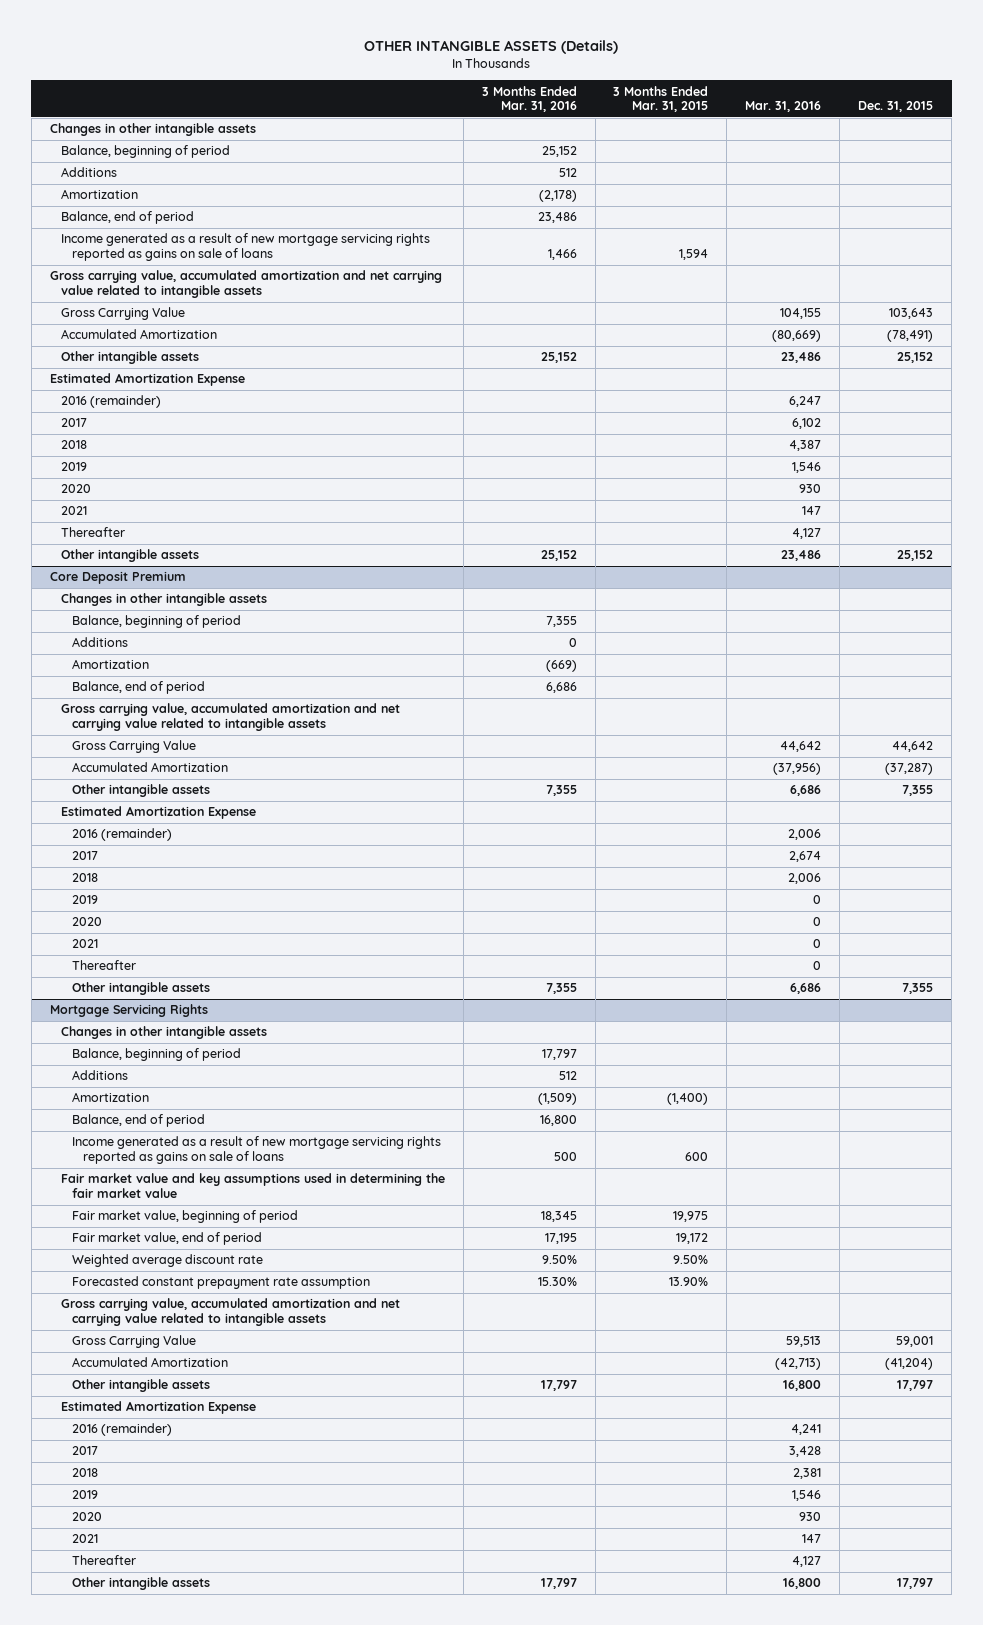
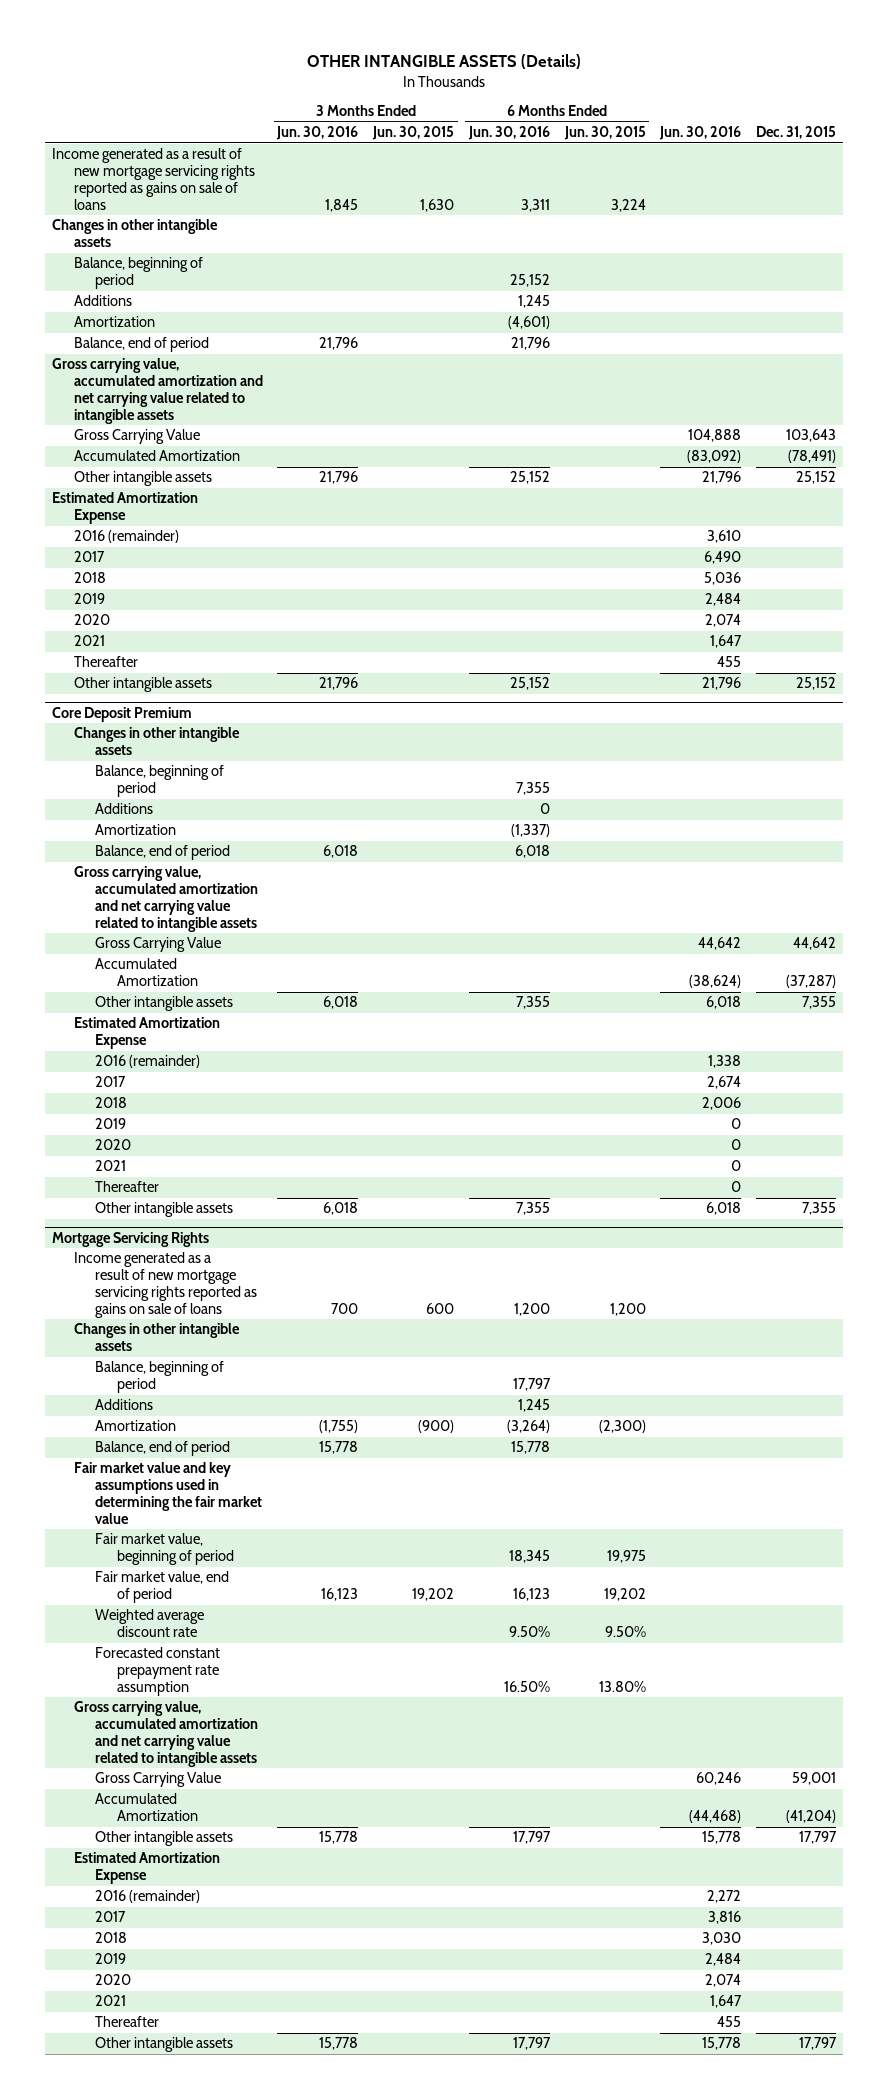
- | 3 Months Ended Mar. 31, 2016 | 3 Months Ended Mar. 31, 2015 | Mar. 31, 2016 | Dec. 31, 2015
+ | 3 Months Ended Jun. 30, 2016 | 3 Months Ended Jun. 30, 2015 | 6 Months Ended Jun. 30, 2016 | 6 Months Ended Jun. 30, 2015 | Jun. 30, 2016 | Dec. 31, 2015
moved up: Income generated as a result of new mortgage servicing rights reported as gains on sale of loans | 1,845 | 1,630 | 3,311 | 3,224 | |
@ Mortgage Servicing Rights
moved up: Income generated as a result of new mortgage servicing rights reported as gains on sale of loans | 700 | 600 | 1,200 | 1,200 | |

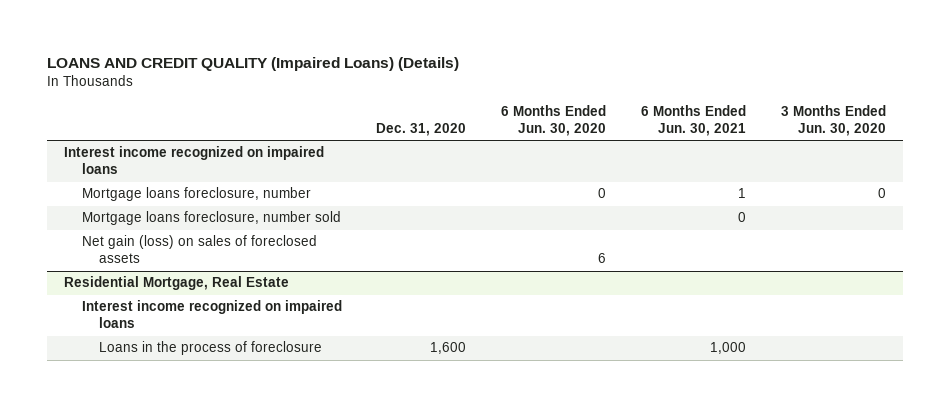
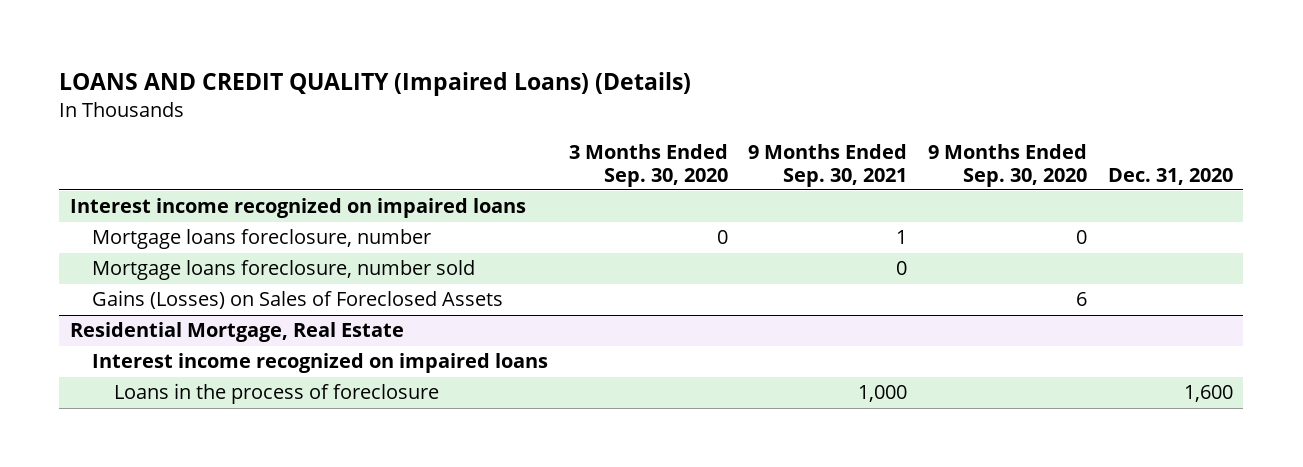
- | Dec. 31, 2020 | 6 Months Ended Jun. 30, 2020 | 6 Months Ended Jun. 30, 2021 | 3 Months Ended Jun. 30, 2020
+ | 3 Months Ended Sep. 30, 2020 | 9 Months Ended Sep. 30, 2021 | 9 Months Ended Sep. 30, 2020 | Dec. 31, 2020
- Net gain (loss) on sales of foreclosed assets | | 6 | |
+ Gains (Losses) on Sales of Foreclosed Assets | | | 6 |

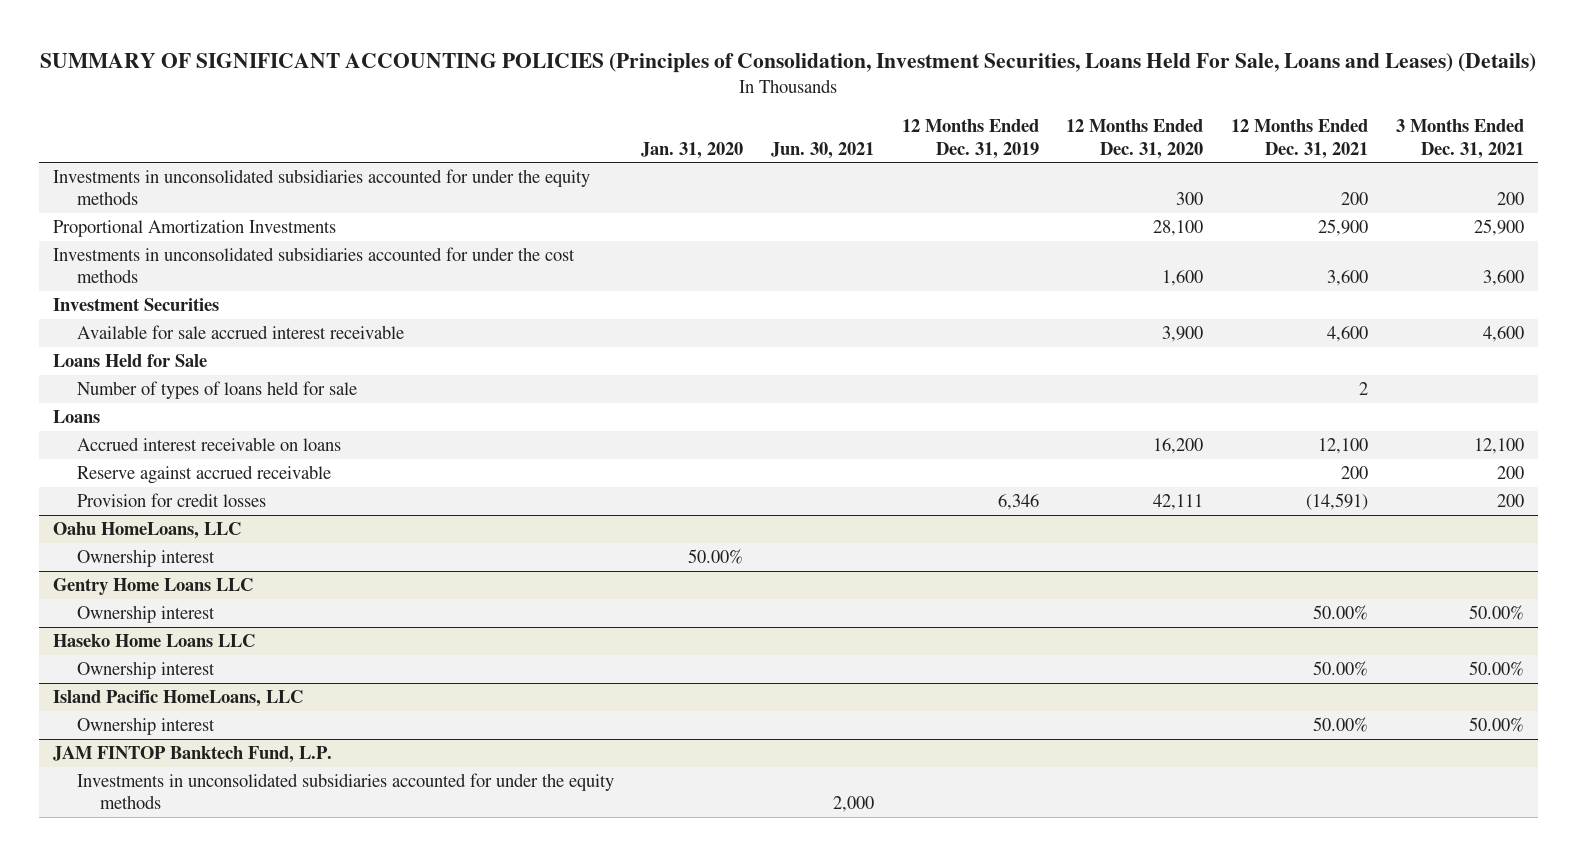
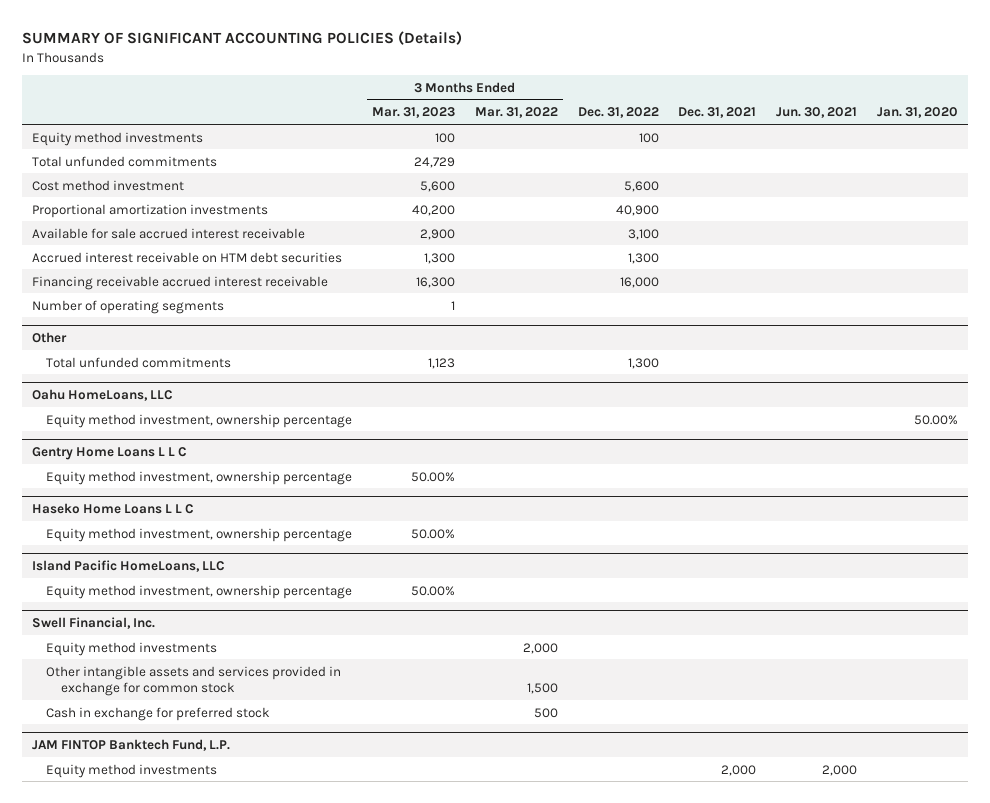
- SUMMARY OF SIGNIFICANT ACCOUNTING POLICIES (Principles of Consolidation, Investment Securities, Loans Held For Sale, Loans and Leases) (Details)
+ SUMMARY OF SIGNIFICANT ACCOUNTING POLICIES (Details)
- | Jan. 31, 2020 | Jun. 30, 2021 | 12 Months Ended Dec. 31, 2019 | 12 Months Ended Dec. 31, 2020 | 12 Months Ended Dec. 31, 2021 | 3 Months Ended Dec. 31, 2021
+ | 3 Months Ended Mar. 31, 2023 | 3 Months Ended Mar. 31, 2022 | Dec. 31, 2022 | Dec. 31, 2021 | Jun. 30, 2021 | Jan. 31, 2020
- Investments in unconsolidated subsidiaries accounted for under the equity methods | | | | 300 | 200 | 200
- Proportional Amortization Investments | | | | 28,100 | 25,900 | 25,900
- Investments in unconsolidated subsidiaries accounted for under the cost methods | | | | 1,600 | 3,600 | 3,600
- Investment Securities
+ Equity method investments | 100 | | 100 | | |
+ Total unfunded commitments | 24,729 | | | | |
+ Cost method investment | 5,600 | | 5,600 | | |
+ Proportional amortization investments | 40,200 | | 40,900 | | |
- Loans Held for Sale
- Number of types of loans held for sale | | | | | 2 |
- Loans
- Accrued interest receivable on loans | | | | 16,200 | 12,100 | 12,100
- Reserve against accrued receivable | | | | | 200 | 200
- Provision for credit losses | | | 6,346 | 42,111 | (14,591) | 200
+ Accrued interest receivable on HTM debt securities | 1,300 | | 1,300 | | |
+ Financing receivable accrued interest receivable | 16,300 | | 16,000 | | |
+ Number of operating segments | 1 | | | | |
+ Other
+ Total unfunded commitments | 1,123 | | 1,300 | | |
@ Oahu HomeLoans, LLC
- Ownership interest | 50.00% | | | | |
- Gentry Home Loans LLC
- Ownership interest | | | | | 50.00% | 50.00%
- Haseko Home Loans LLC
- Ownership interest | | | | | 50.00% | 50.00%
@ Oahu HomeLoans, LLC
+ Equity method investment, ownership percentage | | | | | | 50.00%
+ Gentry Home Loans L L C
+ Equity method investment, ownership percentage | 50.00% | | | | |
+ Haseko Home Loans L L C
+ Equity method investment, ownership percentage | 50.00% | | | | |
@ Island Pacific HomeLoans, LLC
- Ownership interest | | | | | 50.00% | 50.00%
+ Equity method investment, ownership percentage | 50.00% | | | | |
+ Swell Financial, Inc.
+ Equity method investments | | 2,000 | | | |
+ Other intangible assets and services provided in exchange for common stock | | 1,500 | | | |
+ Cash in exchange for preferred stock | | 500 | | | |
@ JAM FINTOP Banktech Fund, L.P.
- Investments in unconsolidated subsidiaries accounted for under the equity methods | | 2,000 | | | |
+ Equity method investments | | | | 2,000 | 2,000 |

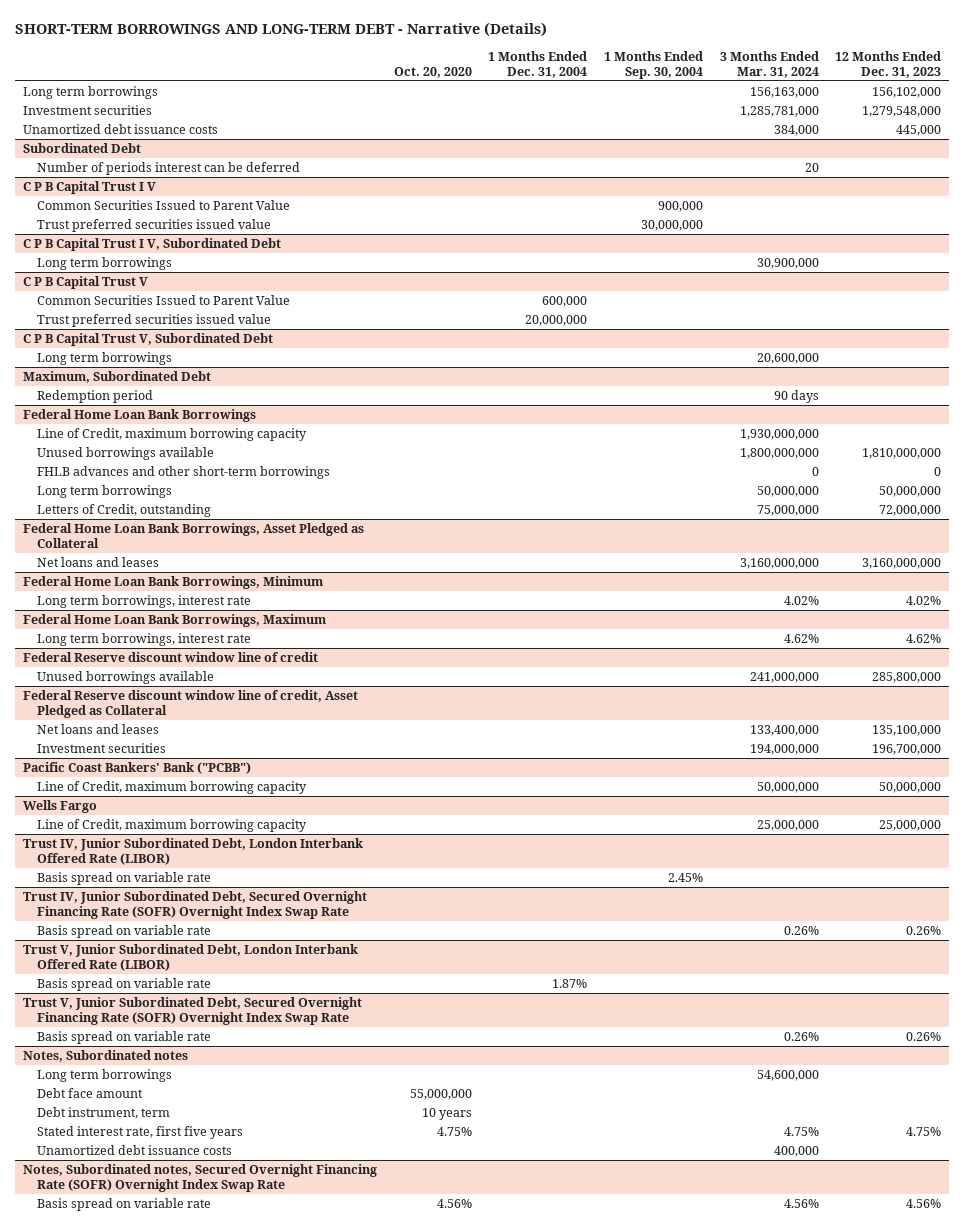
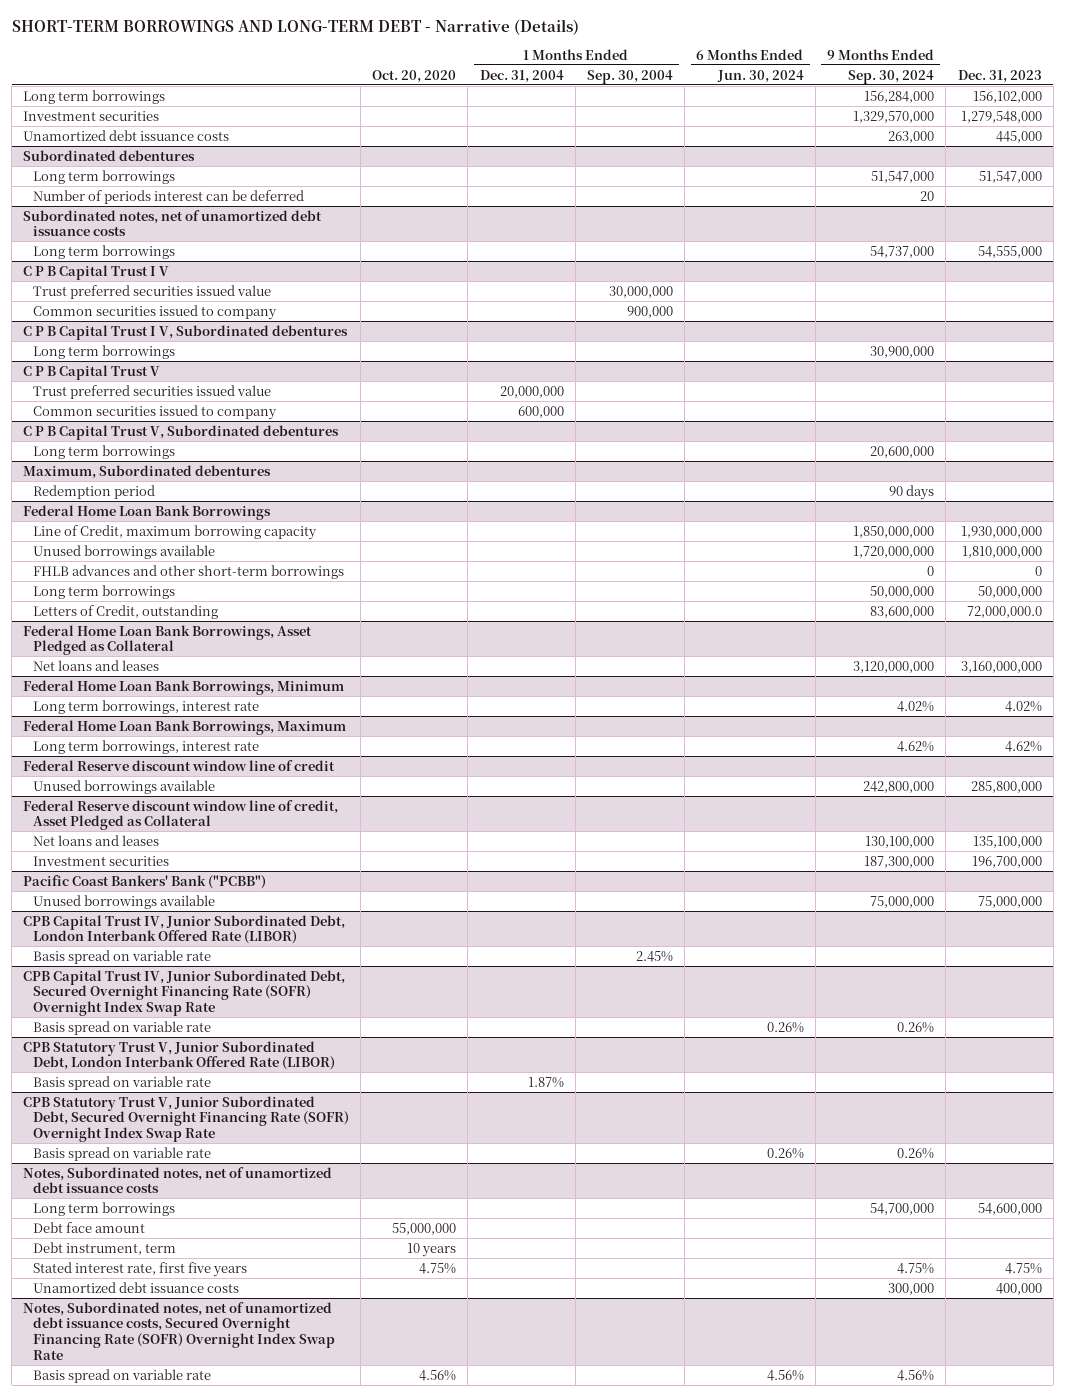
- | Oct. 20, 2020 | 1 Months Ended Dec. 31, 2004 | 1 Months Ended Sep. 30, 2004 | 3 Months Ended Mar. 31, 2024 | 12 Months Ended Dec. 31, 2023
+ | Oct. 20, 2020 | 1 Months Ended Dec. 31, 2004 | 1 Months Ended Sep. 30, 2004 | 6 Months Ended Jun. 30, 2024 | 9 Months Ended Sep. 30, 2024 | Dec. 31, 2023
- Subordinated Debt
+ Subordinated debentures
+ Long term borrowings | | | | | 51,547,000 | 51,547,000
+ Subordinated notes, net of unamortized debt issuance costs
+ Long term borrowings | | | | | 54,737,000 | 54,555,000
@ C P B Capital Trust I V
- Common Securities Issued to Parent Value | | | 900,000 | |
- C P B Capital Trust I V, Subordinated Debt
@ C P B Capital Trust I V
+ Common securities issued to company | | | 900,000 | | |
+ C P B Capital Trust I V, Subordinated debentures
@ C P B Capital Trust V
- Common Securities Issued to Parent Value | | 600,000 | | |
- C P B Capital Trust V, Subordinated Debt
@ C P B Capital Trust V
+ Common securities issued to company | | 600,000 | | | |
+ C P B Capital Trust V, Subordinated debentures
- Maximum, Subordinated Debt
+ Maximum, Subordinated debentures
@ Pacific Coast Bankers' Bank ("PCBB")
- Line of Credit, maximum borrowing capacity | | | | 50,000,000 | 50,000,000
- Wells Fargo
- Line of Credit, maximum borrowing capacity | | | | 25,000,000 | 25,000,000
- Trust IV, Junior Subordinated Debt, London Interbank Offered Rate (LIBOR)
@ Pacific Coast Bankers' Bank ("PCBB")
+ Unused borrowings available | | | | | 75,000,000 | 75,000,000
+ CPB Capital Trust IV, Junior Subordinated Debt, London Interbank Offered Rate (LIBOR)
- Trust IV, Junior Subordinated Debt, Secured Overnight Financing Rate (SOFR) Overnight Index Swap Rate
+ CPB Capital Trust IV, Junior Subordinated Debt, Secured Overnight Financing Rate (SOFR) Overnight Index Swap Rate
- Trust V, Junior Subordinated Debt, London Interbank Offered Rate (LIBOR)
+ CPB Statutory Trust V, Junior Subordinated Debt, London Interbank Offered Rate (LIBOR)
- Trust V, Junior Subordinated Debt, Secured Overnight Financing Rate (SOFR) Overnight Index Swap Rate
+ CPB Statutory Trust V, Junior Subordinated Debt, Secured Overnight Financing Rate (SOFR) Overnight Index Swap Rate
- Notes, Subordinated notes
+ Notes, Subordinated notes, net of unamortized debt issuance costs
- Notes, Subordinated notes, Secured Overnight Financing Rate (SOFR) Overnight Index Swap Rate
+ Notes, Subordinated notes, net of unamortized debt issuance costs, Secured Overnight Financing Rate (SOFR) Overnight Index Swap Rate

